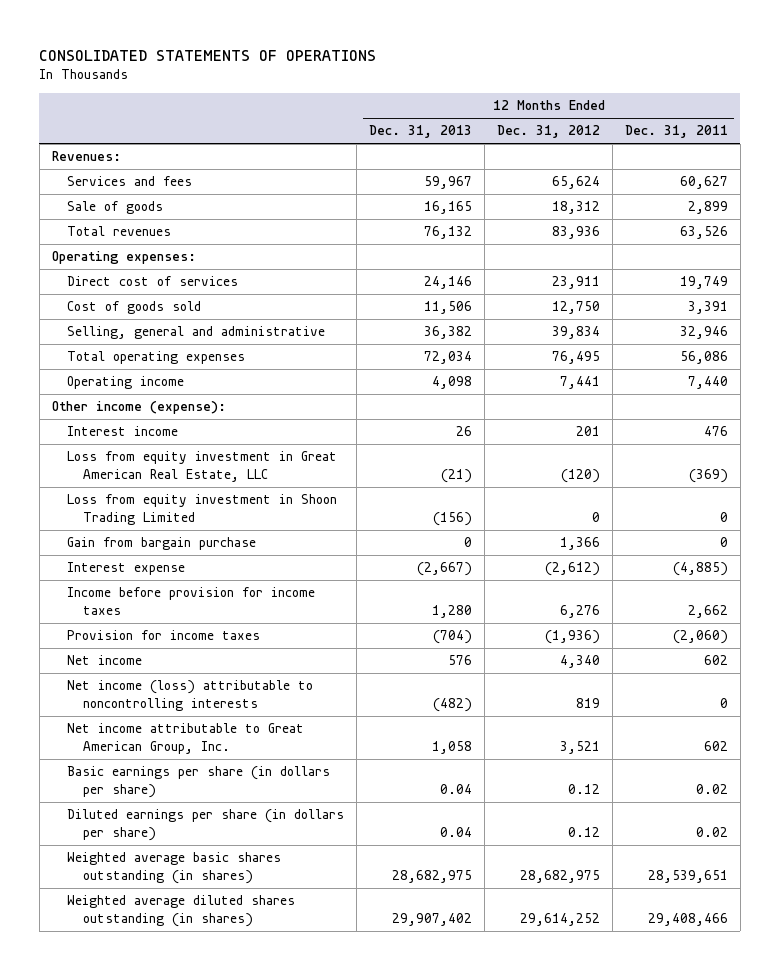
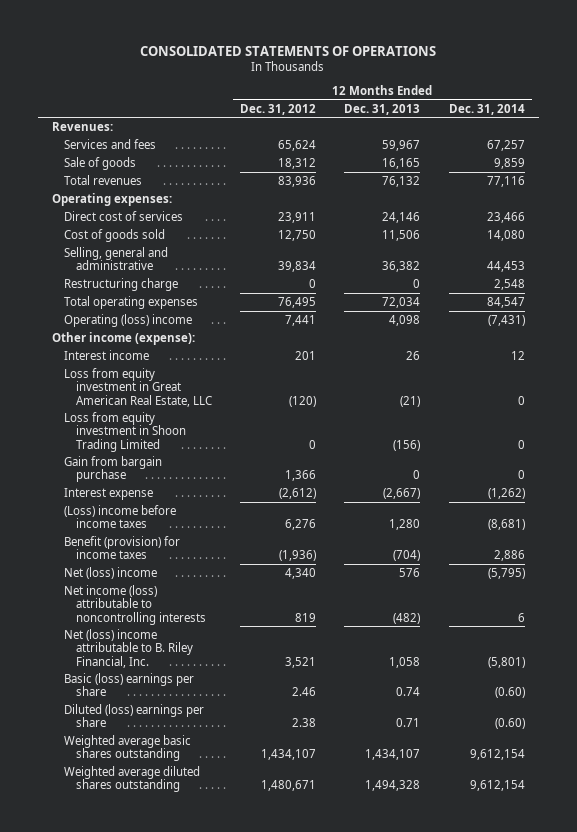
- | 12 Months Ended Dec. 31, 2013 | 12 Months Ended Dec. 31, 2012 | 12 Months Ended Dec. 31, 2011
+ | 12 Months Ended Dec. 31, 2012 | 12 Months Ended Dec. 31, 2013 | 12 Months Ended Dec. 31, 2014
+ Restructuring charge | 0 | 0 | 2,548
- Operating income | 4,098 | 7,441 | 7,440
+ Operating (loss) income | 7,441 | 4,098 | (7,431)
- Income before provision for income taxes | 1,280 | 6,276 | 2,662
- Provision for income taxes | (704) | (1,936) | (2,060)
- Net income | 576 | 4,340 | 602
+ (Loss) income before income taxes | 6,276 | 1,280 | (8,681)
+ Benefit (provision) for income taxes | (1,936) | (704) | 2,886
+ Net (loss) income | 4,340 | 576 | (5,795)
- Net income attributable to Great American Group, Inc. | 1,058 | 3,521 | 602
- Basic earnings per share (in dollars per share) | 0.04 | 0.12 | 0.02
- Diluted earnings per share (in dollars per share) | 0.04 | 0.12 | 0.02
- Weighted average basic shares outstanding (in shares) | 28,682,975 | 28,682,975 | 28,539,651
- Weighted average diluted shares outstanding (in shares) | 29,907,402 | 29,614,252 | 29,408,466
+ Net (loss) income attributable to B. Riley Financial, Inc. | 3,521 | 1,058 | (5,801)
+ Basic (loss) earnings per share | 2.46 | 0.74 | (0.60)
+ Diluted (loss) earnings per share | 2.38 | 0.71 | (0.60)
+ Weighted average basic shares outstanding | 1,434,107 | 1,434,107 | 9,612,154
+ Weighted average diluted shares outstanding | 1,480,671 | 1,494,328 | 9,612,154

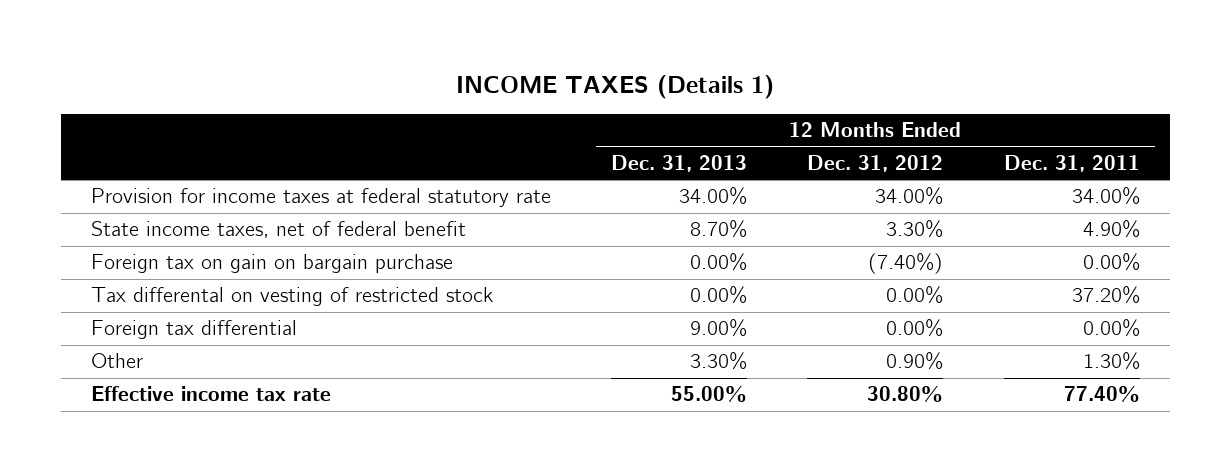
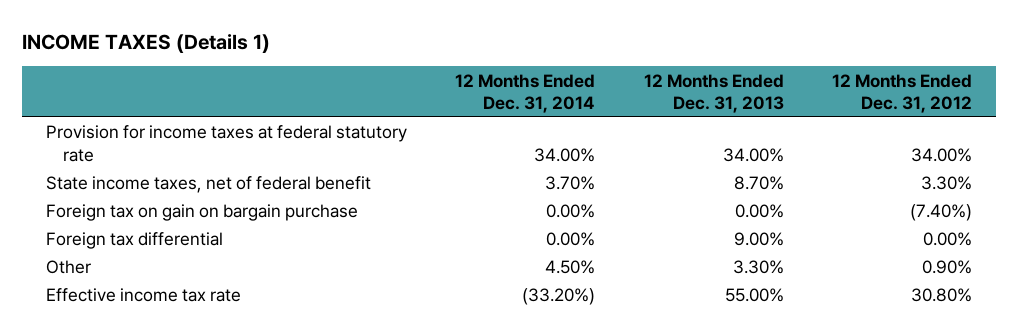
- | 12 Months Ended Dec. 31, 2013 | 12 Months Ended Dec. 31, 2012 | 12 Months Ended Dec. 31, 2011
+ | 12 Months Ended Dec. 31, 2014 | 12 Months Ended Dec. 31, 2013 | 12 Months Ended Dec. 31, 2012
- Tax differental on vesting of restricted stock | 0.00% | 0.00% | 37.20%

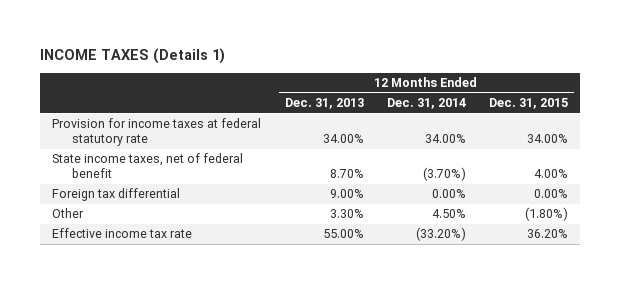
- | 12 Months Ended Dec. 31, 2014 | 12 Months Ended Dec. 31, 2013 | 12 Months Ended Dec. 31, 2012
+ | 12 Months Ended Dec. 31, 2013 | 12 Months Ended Dec. 31, 2014 | 12 Months Ended Dec. 31, 2015
- State income taxes, net of federal benefit | 3.70% | 8.70% | 3.30%
- Foreign tax on gain on bargain purchase | 0.00% | 0.00% | (7.40%)
+ State income taxes, net of federal benefit | 8.70% | (3.70%) | 4.00%

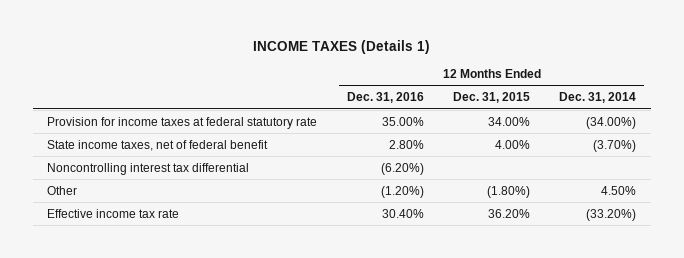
- | 12 Months Ended Dec. 31, 2013 | 12 Months Ended Dec. 31, 2014 | 12 Months Ended Dec. 31, 2015
+ | 12 Months Ended Dec. 31, 2016 | 12 Months Ended Dec. 31, 2015 | 12 Months Ended Dec. 31, 2014
- Provision for income taxes at federal statutory rate | 34.00% | 34.00% | 34.00%
+ Provision for income taxes at federal statutory rate | 35.00% | 34.00% | (34.00%)
- Foreign tax differential | 9.00% | 0.00% | 0.00%
+ Noncontrolling interest tax differential | (6.20%) | |

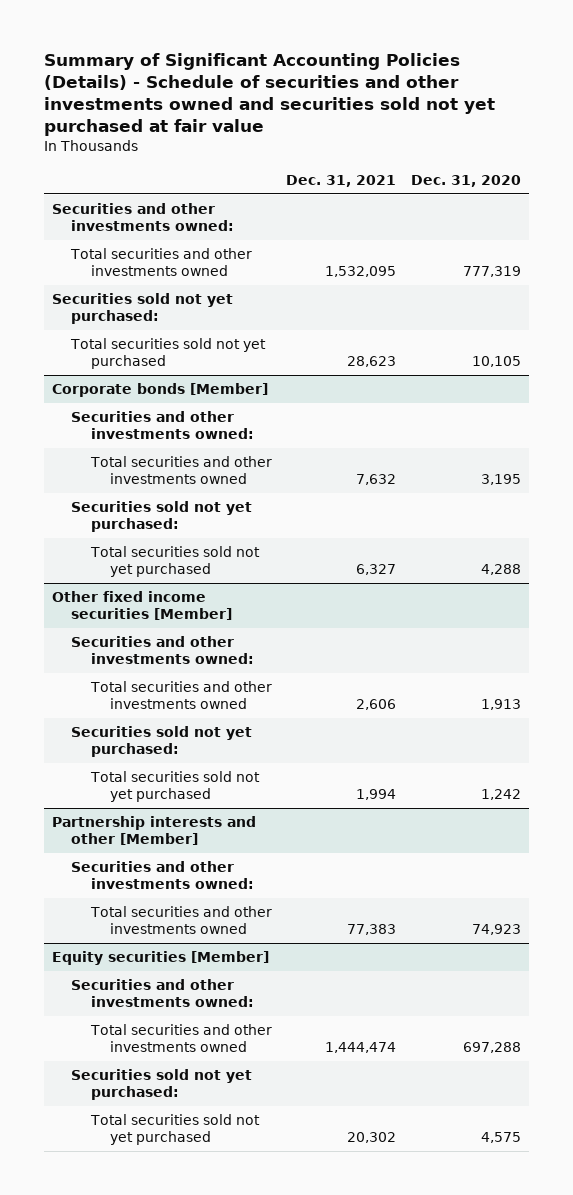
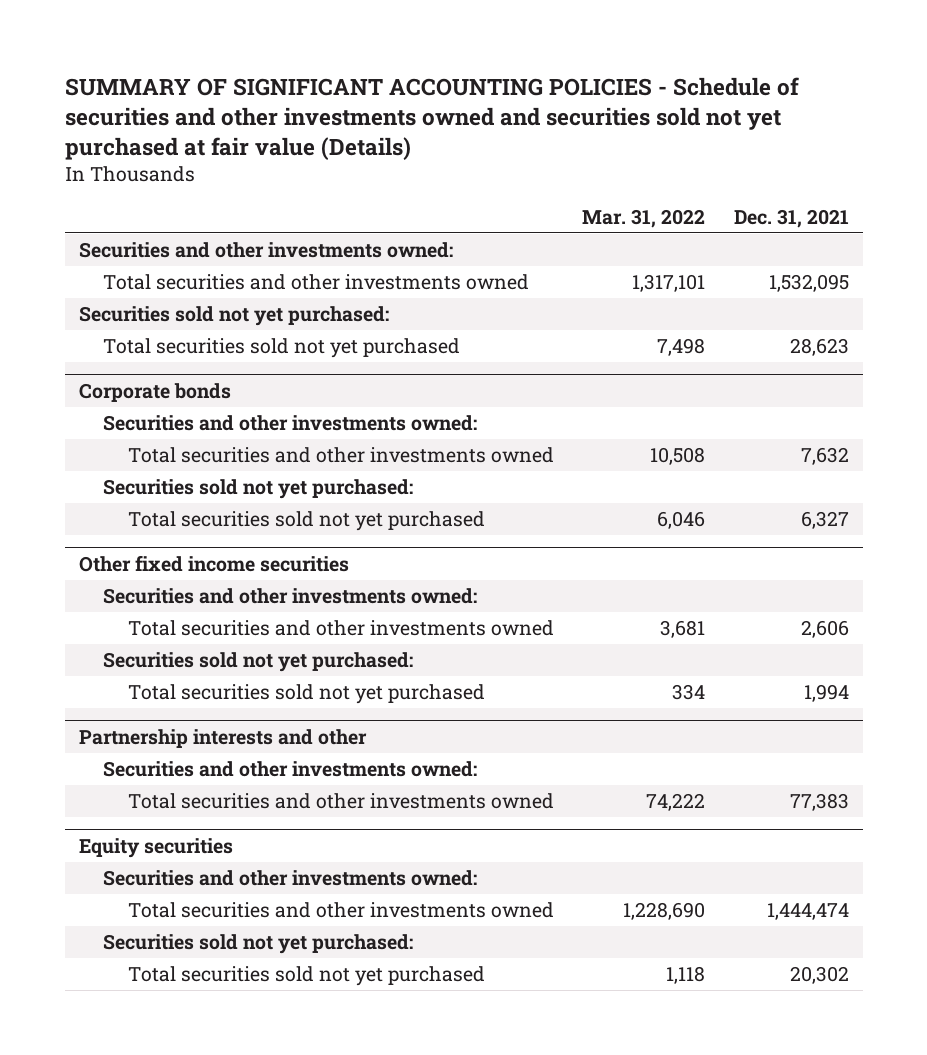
- Summary of Significant Accounting Policies (Details) - Schedule of securities and other investments owned and securities sold not yet purchased at fair value
+ SUMMARY OF SIGNIFICANT ACCOUNTING POLICIES - Schedule of securities and other investments owned and securities sold not yet purchased at fair value (Details)
- | Dec. 31, 2021 | Dec. 31, 2020
+ | Mar. 31, 2022 | Dec. 31, 2021
- Corporate bonds [Member]
+ Corporate bonds
- Other fixed income securities [Member]
+ Other fixed income securities
- Partnership interests and other [Member]
+ Partnership interests and other
- Equity securities [Member]
+ Equity securities

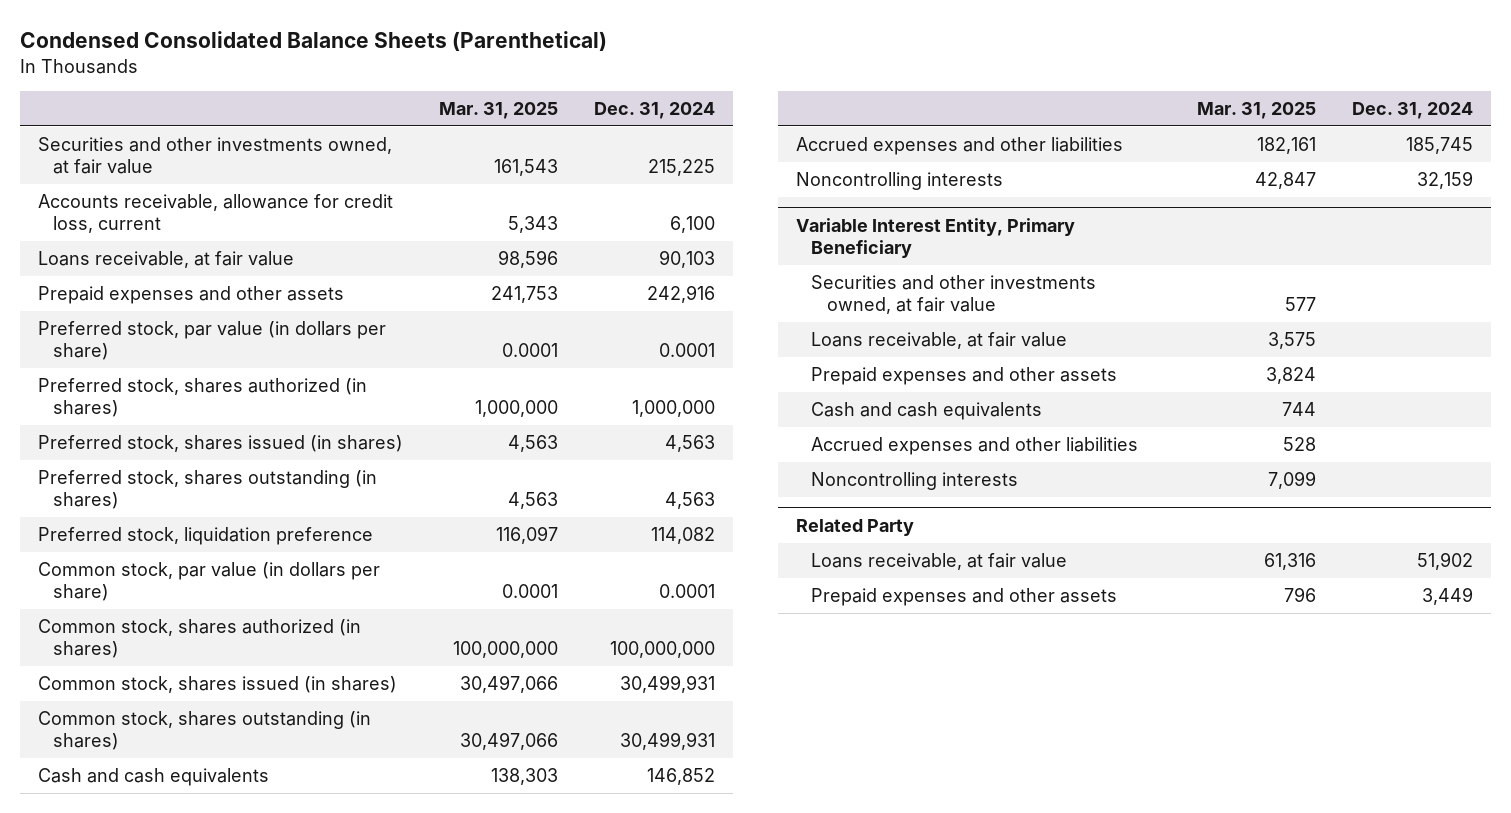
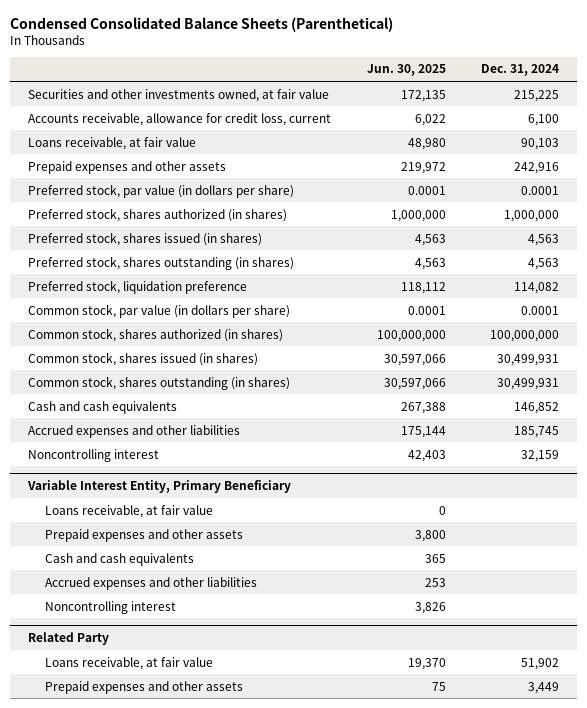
- | Mar. 31, 2025 | Dec. 31, 2024
+ | Jun. 30, 2025 | Dec. 31, 2024
- Noncontrolling interests | 42,847 | 32,159
+ Noncontrolling interest | 42,403 | 32,159
@ Variable Interest Entity, Primary Beneficiary
- Securities and other investments owned, at fair value | 577 |
- Noncontrolling interests | 7,099 |
+ Noncontrolling interest | 3,826 |

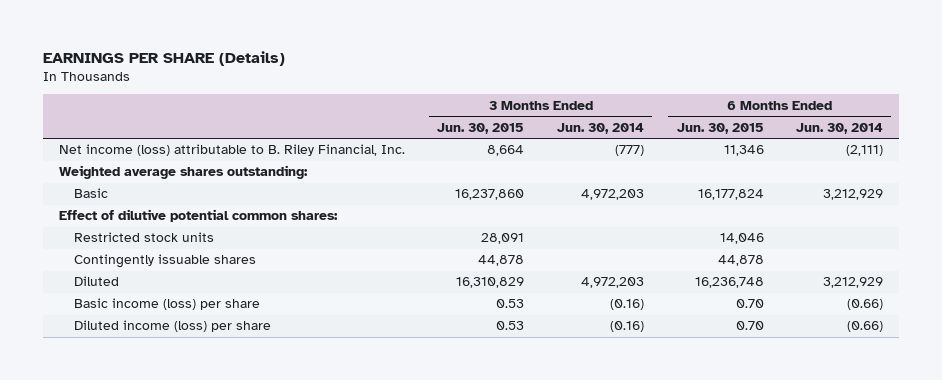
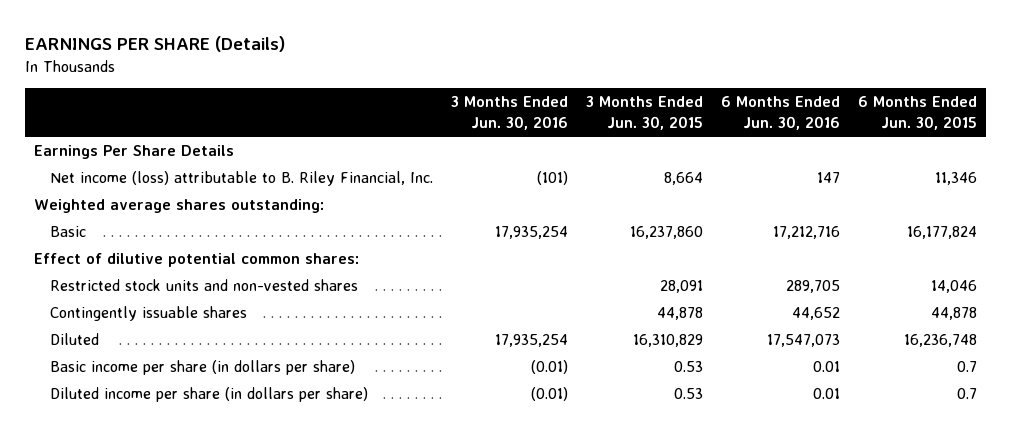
- | 3 Months Ended Jun. 30, 2015 | 3 Months Ended Jun. 30, 2014 | 6 Months Ended Jun. 30, 2015 | 6 Months Ended Jun. 30, 2014
+ | 3 Months Ended Jun. 30, 2016 | 3 Months Ended Jun. 30, 2015 | 6 Months Ended Jun. 30, 2016 | 6 Months Ended Jun. 30, 2015
+ Earnings Per Share Details
- Restricted stock units | 28,091 | | 14,046 |
+ Restricted stock units and non-vested shares | | 28,091 | 289,705 | 14,046
- Basic income (loss) per share | 0.53 | (0.16) | 0.70 | (0.66)
- Diluted income (loss) per share | 0.53 | (0.16) | 0.70 | (0.66)
+ Basic income per share (in dollars per share) | (0.01) | 0.53 | 0.01 | 0.7
+ Diluted income per share (in dollars per share) | (0.01) | 0.53 | 0.01 | 0.7

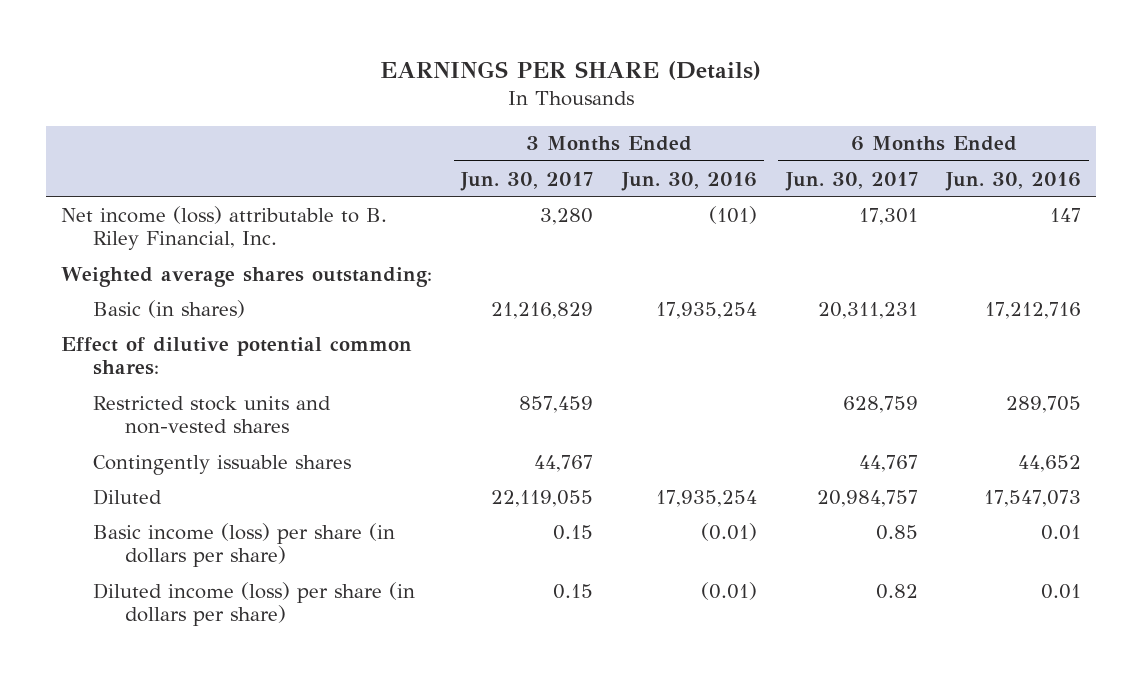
- | 3 Months Ended Jun. 30, 2016 | 3 Months Ended Jun. 30, 2015 | 6 Months Ended Jun. 30, 2016 | 6 Months Ended Jun. 30, 2015
+ | 3 Months Ended Jun. 30, 2017 | 3 Months Ended Jun. 30, 2016 | 6 Months Ended Jun. 30, 2017 | 6 Months Ended Jun. 30, 2016
- Earnings Per Share Details
- Basic | 17,935,254 | 16,237,860 | 17,212,716 | 16,177,824
+ Basic (in shares) | 21,216,829 | 17,935,254 | 20,311,231 | 17,212,716
- Basic income per share (in dollars per share) | (0.01) | 0.53 | 0.01 | 0.7
- Diluted income per share (in dollars per share) | (0.01) | 0.53 | 0.01 | 0.7
+ Basic income (loss) per share (in dollars per share) | 0.15 | (0.01) | 0.85 | 0.01
+ Diluted income (loss) per share (in dollars per share) | 0.15 | (0.01) | 0.82 | 0.01

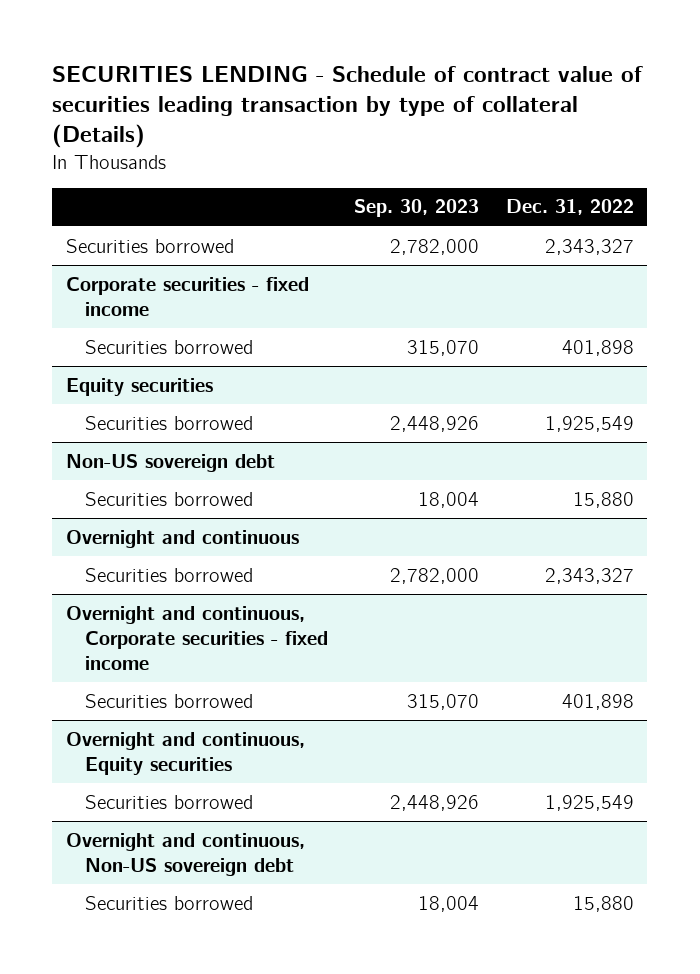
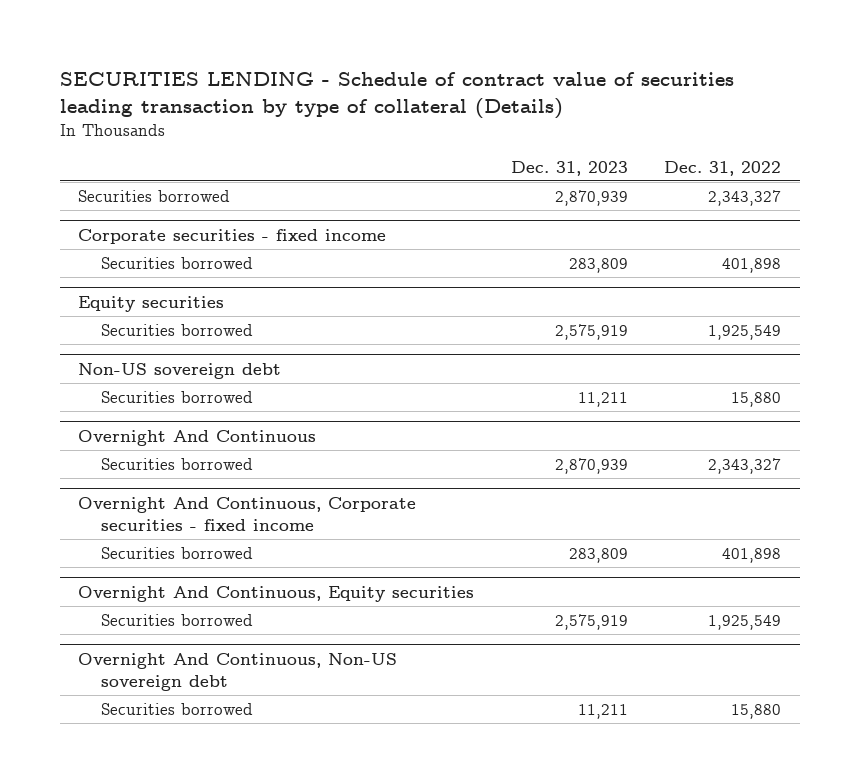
- | Sep. 30, 2023 | Dec. 31, 2022
+ | Dec. 31, 2023 | Dec. 31, 2022
- Overnight and continuous
+ Overnight And Continuous
- Overnight and continuous, Corporate securities - fixed income
+ Overnight And Continuous, Corporate securities - fixed income
- Overnight and continuous, Equity securities
+ Overnight And Continuous, Equity securities
- Overnight and continuous, Non-US sovereign debt
+ Overnight And Continuous, Non-US sovereign debt

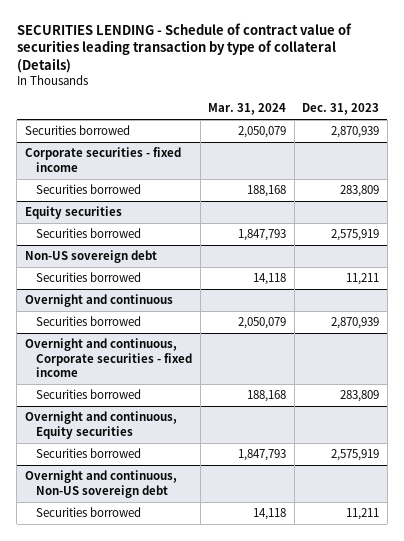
- | Dec. 31, 2023 | Dec. 31, 2022
+ | Mar. 31, 2024 | Dec. 31, 2023
- Overnight And Continuous
+ Overnight and continuous
- Overnight And Continuous, Corporate securities - fixed income
+ Overnight and continuous, Corporate securities - fixed income
- Overnight And Continuous, Equity securities
+ Overnight and continuous, Equity securities
- Overnight And Continuous, Non-US sovereign debt
+ Overnight and continuous, Non-US sovereign debt

